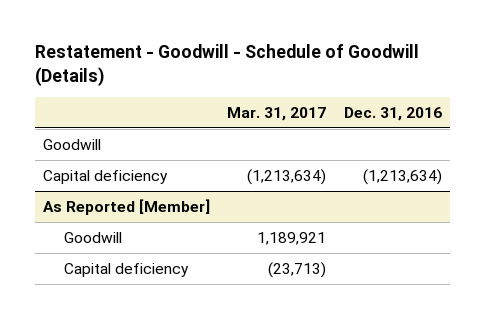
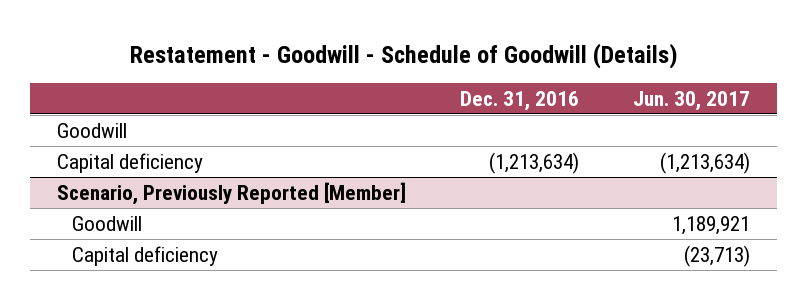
- | Mar. 31, 2017 | Dec. 31, 2016
+ | Dec. 31, 2016 | Jun. 30, 2017
- As Reported [Member]
+ Scenario, Previously Reported [Member]

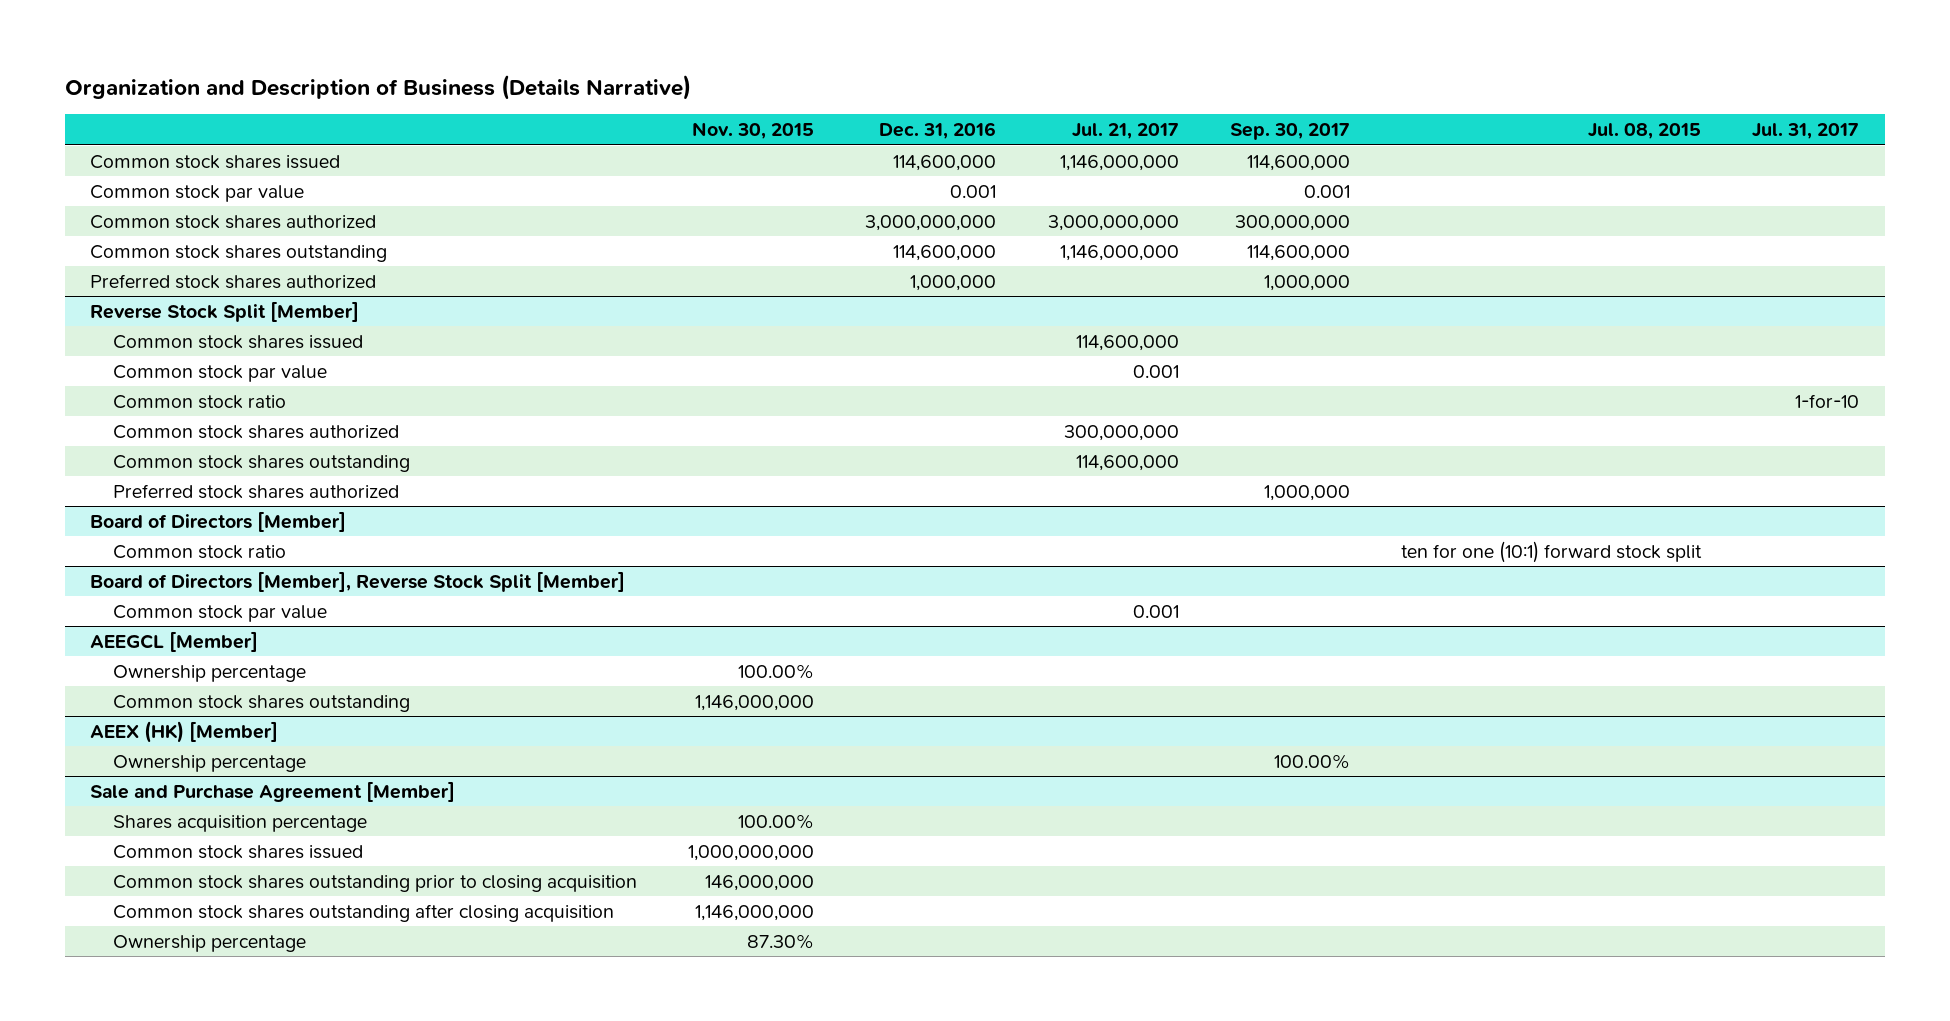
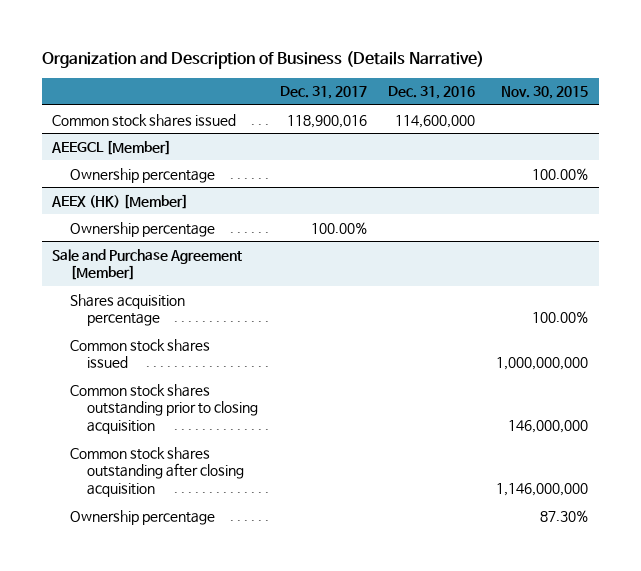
- | Nov. 30, 2015 | Dec. 31, 2016 | Jul. 21, 2017 | Sep. 30, 2017 | Jul. 08, 2015 | Jul. 31, 2017
+ | Dec. 31, 2017 | Dec. 31, 2016 | Nov. 30, 2015
- Common stock par value | | 0.001 | | 0.001 | |
- Common stock shares authorized | | 3,000,000,000 | 3,000,000,000 | 300,000,000 | |
- Common stock shares outstanding | | 114,600,000 | 1,146,000,000 | 114,600,000 | |
- Preferred stock shares authorized | | 1,000,000 | | 1,000,000 | |
- Reverse Stock Split [Member]
- Common stock shares issued | | | 114,600,000 | | |
- Common stock par value | | | 0.001 | | |
- Common stock ratio | | | | | | 1-for-10
- Common stock shares authorized | | | 300,000,000 | | |
- Common stock shares outstanding | | | 114,600,000 | | |
- Preferred stock shares authorized | | | | 1,000,000 | |
- Board of Directors [Member]
- Common stock ratio | | | | | ten for one (10:1) forward stock split |
- Board of Directors [Member], Reverse Stock Split [Member]
- Common stock par value | | | 0.001 | | |
@ AEEGCL [Member]
- Common stock shares outstanding | 1,146,000,000 | | | | |

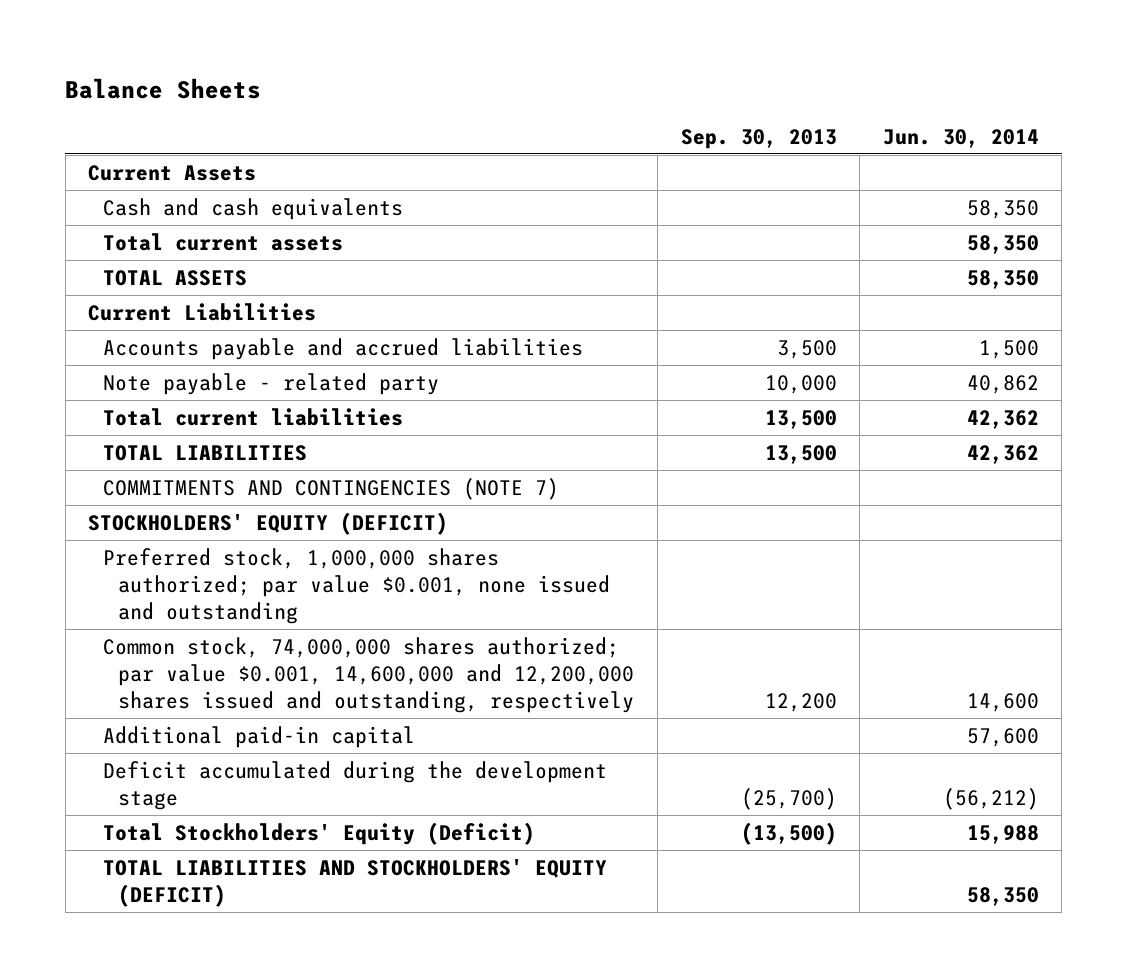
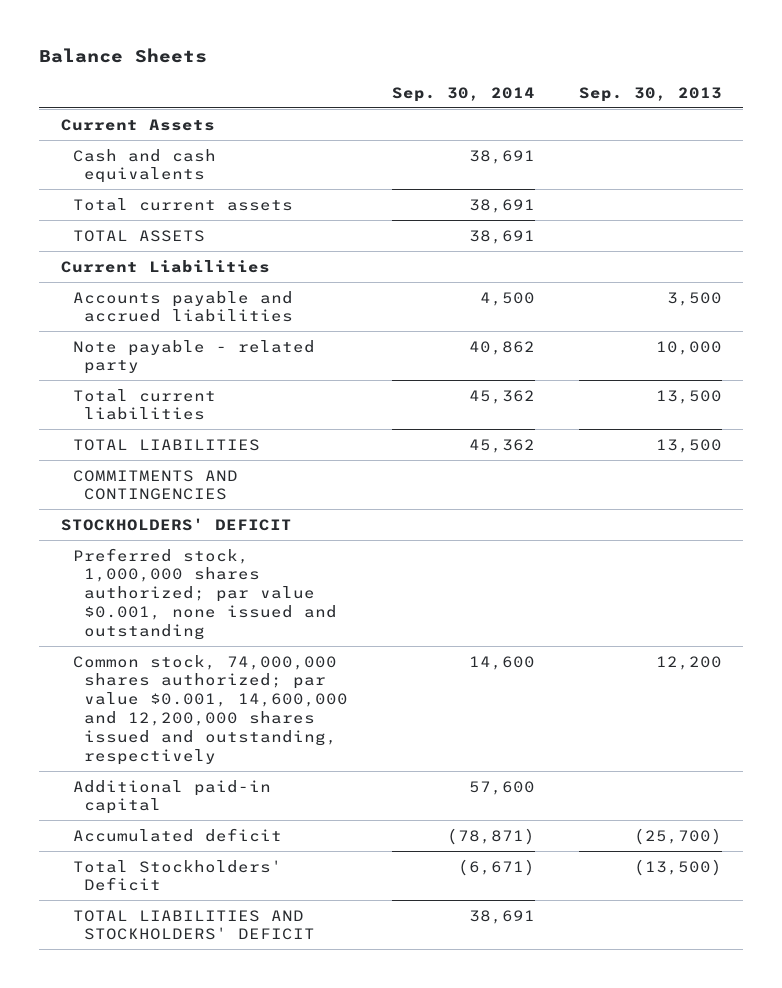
- | Sep. 30, 2013 | Jun. 30, 2014
+ | Sep. 30, 2014 | Sep. 30, 2013
- COMMITMENTS AND CONTINGENCIES (NOTE 7)
- STOCKHOLDERS' EQUITY (DEFICIT)
+ COMMITMENTS AND CONTINGENCIES
+ STOCKHOLDERS' DEFICIT
- Deficit accumulated during the development stage | (25,700) | (56,212)
- Total Stockholders' Equity (Deficit) | (13,500) | 15,988
- TOTAL LIABILITIES AND STOCKHOLDERS' EQUITY (DEFICIT) | | 58,350
+ Accumulated deficit | (78,871) | (25,700)
+ Total Stockholders' Deficit | (6,671) | (13,500)
+ TOTAL LIABILITIES AND STOCKHOLDERS' DEFICIT | 38,691 |

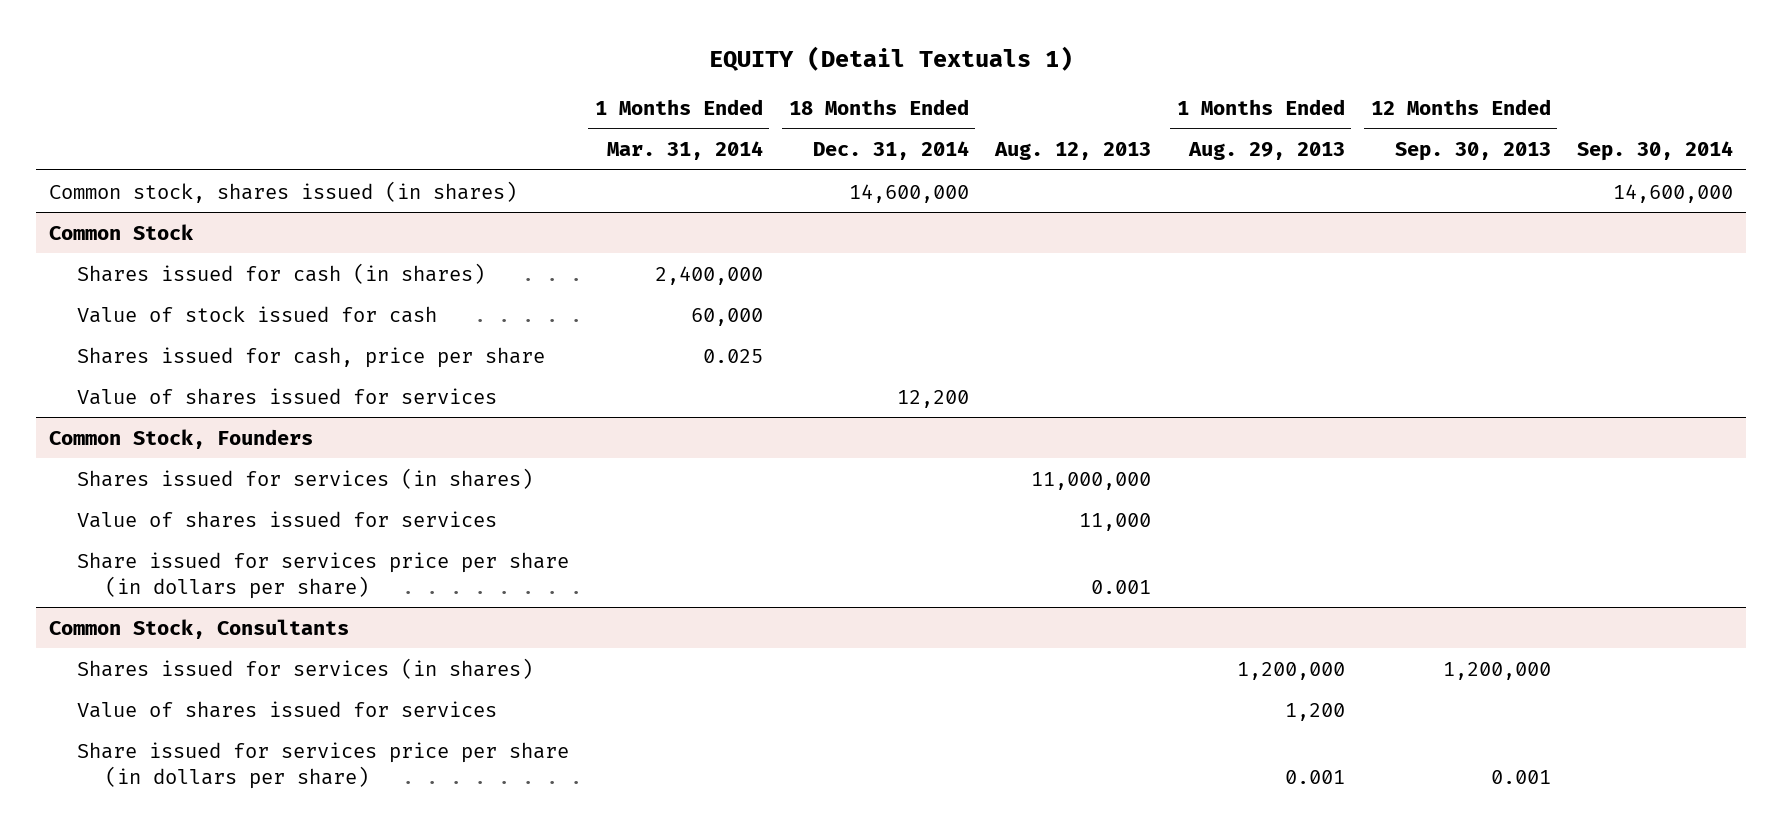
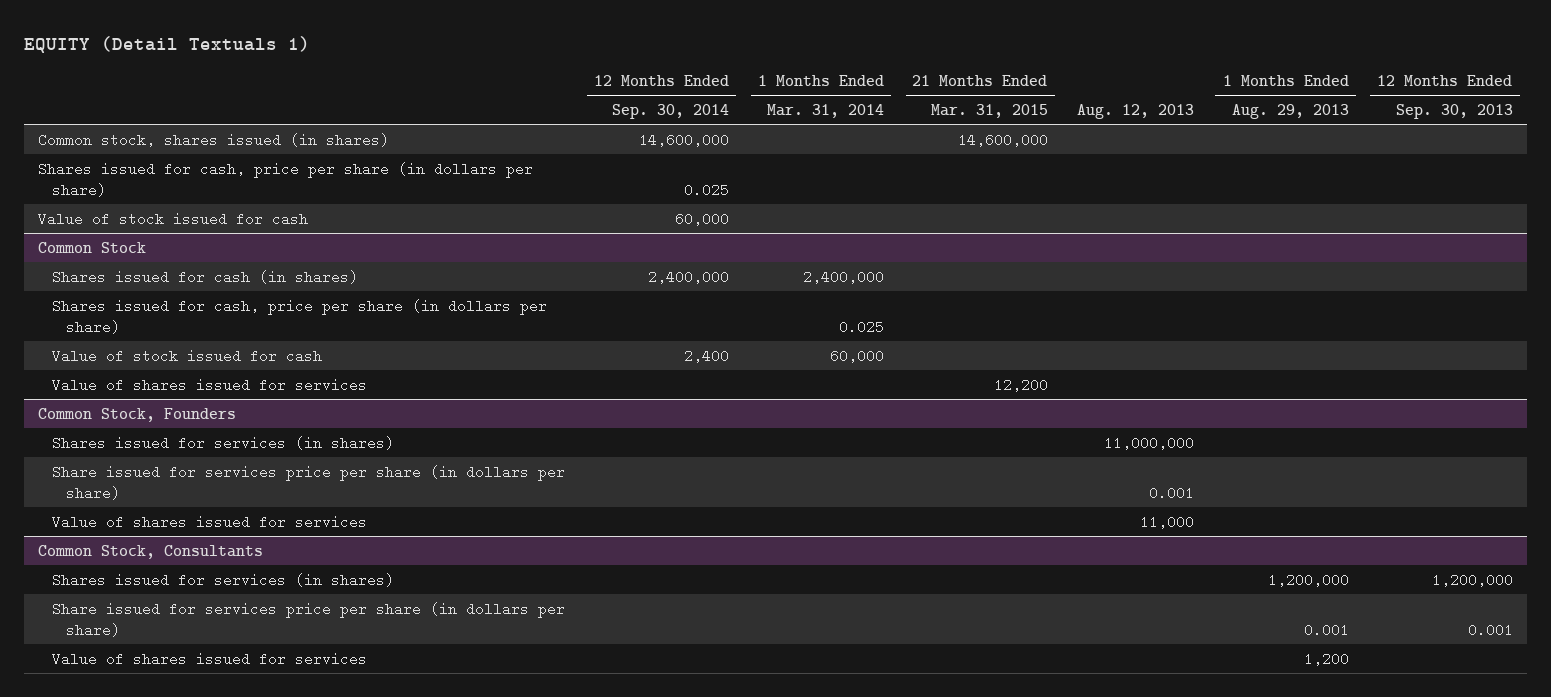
- | 1 Months Ended Mar. 31, 2014 | 18 Months Ended Dec. 31, 2014 | Aug. 12, 2013 | 1 Months Ended Aug. 29, 2013 | 12 Months Ended Sep. 30, 2013 | Sep. 30, 2014
+ | 12 Months Ended Sep. 30, 2014 | 1 Months Ended Mar. 31, 2014 | 21 Months Ended Mar. 31, 2015 | Aug. 12, 2013 | 1 Months Ended Aug. 29, 2013 | 12 Months Ended Sep. 30, 2013
+ Shares issued for cash, price per share (in dollars per share) | 0.025 | | | | |
+ Value of stock issued for cash | 60,000 | | | | |
@ Common Stock
+ Shares issued for cash, price per share (in dollars per share) | | 0.025 | | | |
- Shares issued for cash, price per share | 0.025 | | | | |
@ Common Stock, Founders
moved down: Value of shares issued for services | | | | 11,000 | |
@ Common Stock, Consultants
moved down: Value of shares issued for services | | | | | 1,200 |

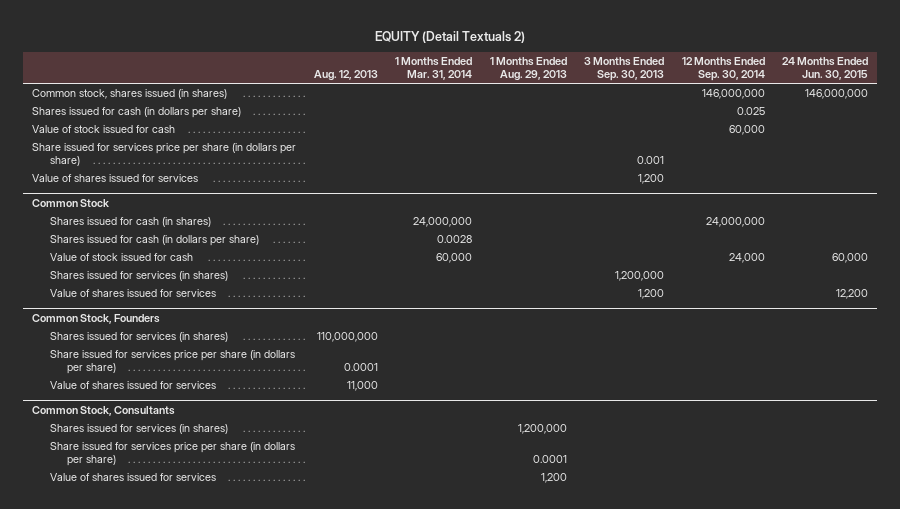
- EQUITY (Detail Textuals 1)
+ EQUITY (Detail Textuals 2)
- | 12 Months Ended Sep. 30, 2014 | 1 Months Ended Mar. 31, 2014 | 21 Months Ended Mar. 31, 2015 | Aug. 12, 2013 | 1 Months Ended Aug. 29, 2013 | 12 Months Ended Sep. 30, 2013
+ | Aug. 12, 2013 | 1 Months Ended Mar. 31, 2014 | 1 Months Ended Aug. 29, 2013 | 3 Months Ended Sep. 30, 2013 | 12 Months Ended Sep. 30, 2014 | 24 Months Ended Jun. 30, 2015
- Common stock, shares issued (in shares) | 14,600,000 | | 14,600,000 | | |
- Shares issued for cash, price per share (in dollars per share) | 0.025 | | | | |
+ Common stock, shares issued (in shares) | | | | | 146,000,000 | 146,000,000
+ Shares issued for cash (in dollars per share) | | | | | 0.025 |
+ Share issued for services price per share (in dollars per share) | | | | 0.001 | |
+ Value of shares issued for services | | | | 1,200 | |
@ Common Stock
- Shares issued for cash (in shares) | 2,400,000 | 2,400,000 | | | |
- Shares issued for cash, price per share (in dollars per share) | | 0.025 | | | |
- Value of stock issued for cash | 2,400 | 60,000 | | | |
+ Shares issued for cash (in shares) | | 24,000,000 | | | 24,000,000 |
+ Shares issued for cash (in dollars per share) | | 0.0028 | | | |
+ Value of stock issued for cash | | 60,000 | | | 24,000 | 60,000
+ Shares issued for services (in shares) | | | | 1,200,000 | |
@ Common Stock, Founders
- Shares issued for services (in shares) | | | | 11,000,000 | |
- Share issued for services price per share (in dollars per share) | | | | 0.001 | |
+ Shares issued for services (in shares) | 110,000,000 | | | | |
+ Share issued for services price per share (in dollars per share) | 0.0001 | | | | |
@ Common Stock, Consultants
- Share issued for services price per share (in dollars per share) | | | | | 0.001 | 0.001
+ Share issued for services price per share (in dollars per share) | | | 0.0001 | | |

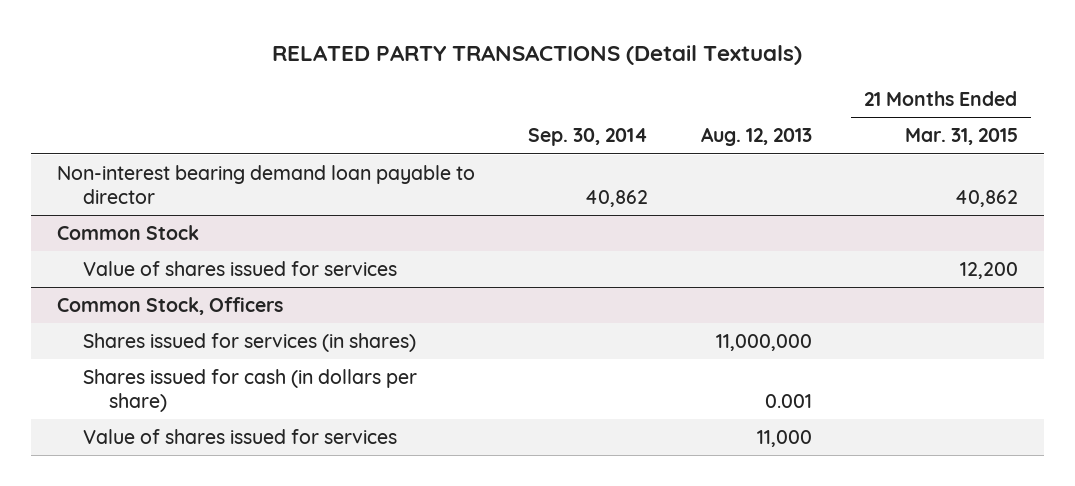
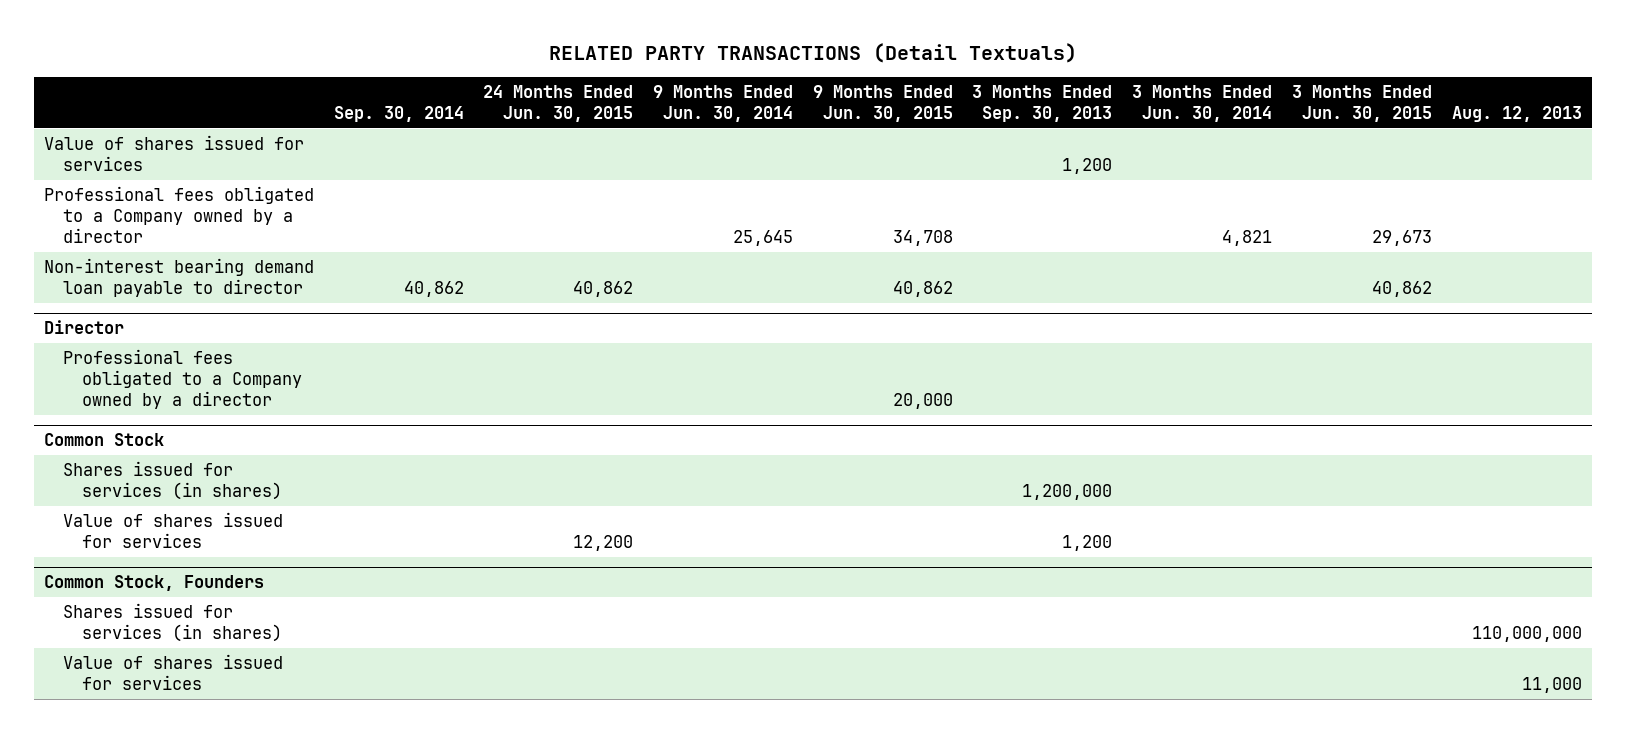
- | Sep. 30, 2014 | Aug. 12, 2013 | 21 Months Ended Mar. 31, 2015
+ | Sep. 30, 2014 | 24 Months Ended Jun. 30, 2015 | 9 Months Ended Jun. 30, 2014 | 9 Months Ended Jun. 30, 2015 | 3 Months Ended Sep. 30, 2013 | 3 Months Ended Jun. 30, 2014 | 3 Months Ended Jun. 30, 2015 | Aug. 12, 2013
+ Value of shares issued for services | | | | | 1,200 | | |
+ Professional fees obligated to a Company owned by a director | | | 25,645 | 34,708 | | 4,821 | 29,673 |
+ Director
+ Professional fees obligated to a Company owned by a director | | | | 20,000 | | | |
@ Common Stock
+ Shares issued for services (in shares) | | | | | 1,200,000 | | |
- Common Stock, Officers
- Shares issued for services (in shares) | | 11,000,000 |
- Shares issued for cash (in dollars per share) | | 0.001 |
+ Common Stock, Founders
+ Shares issued for services (in shares) | | | | | | | | 110,000,000

